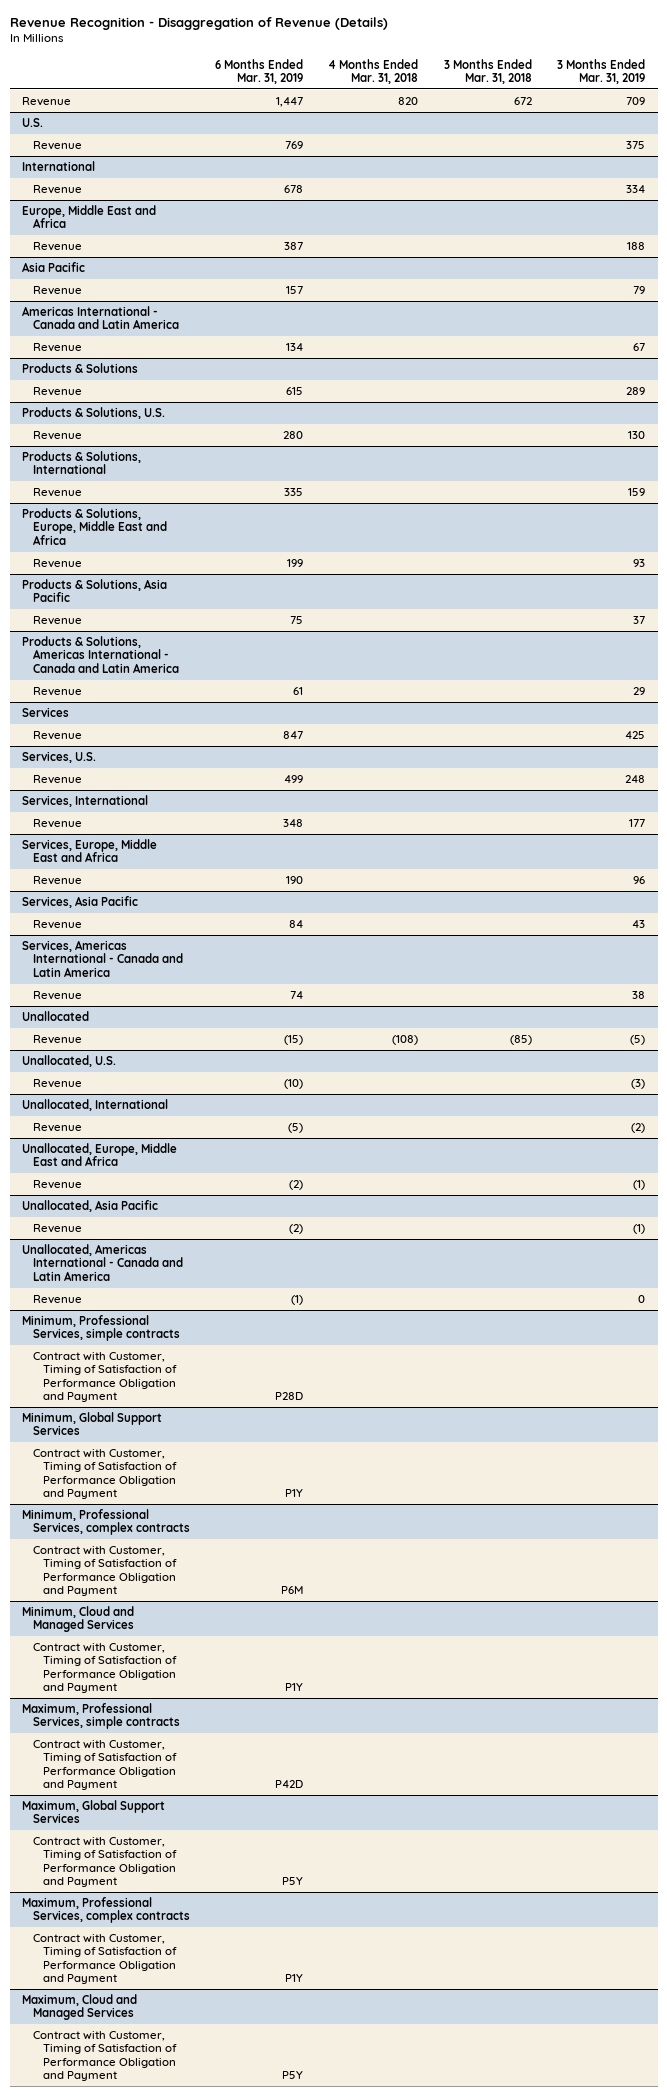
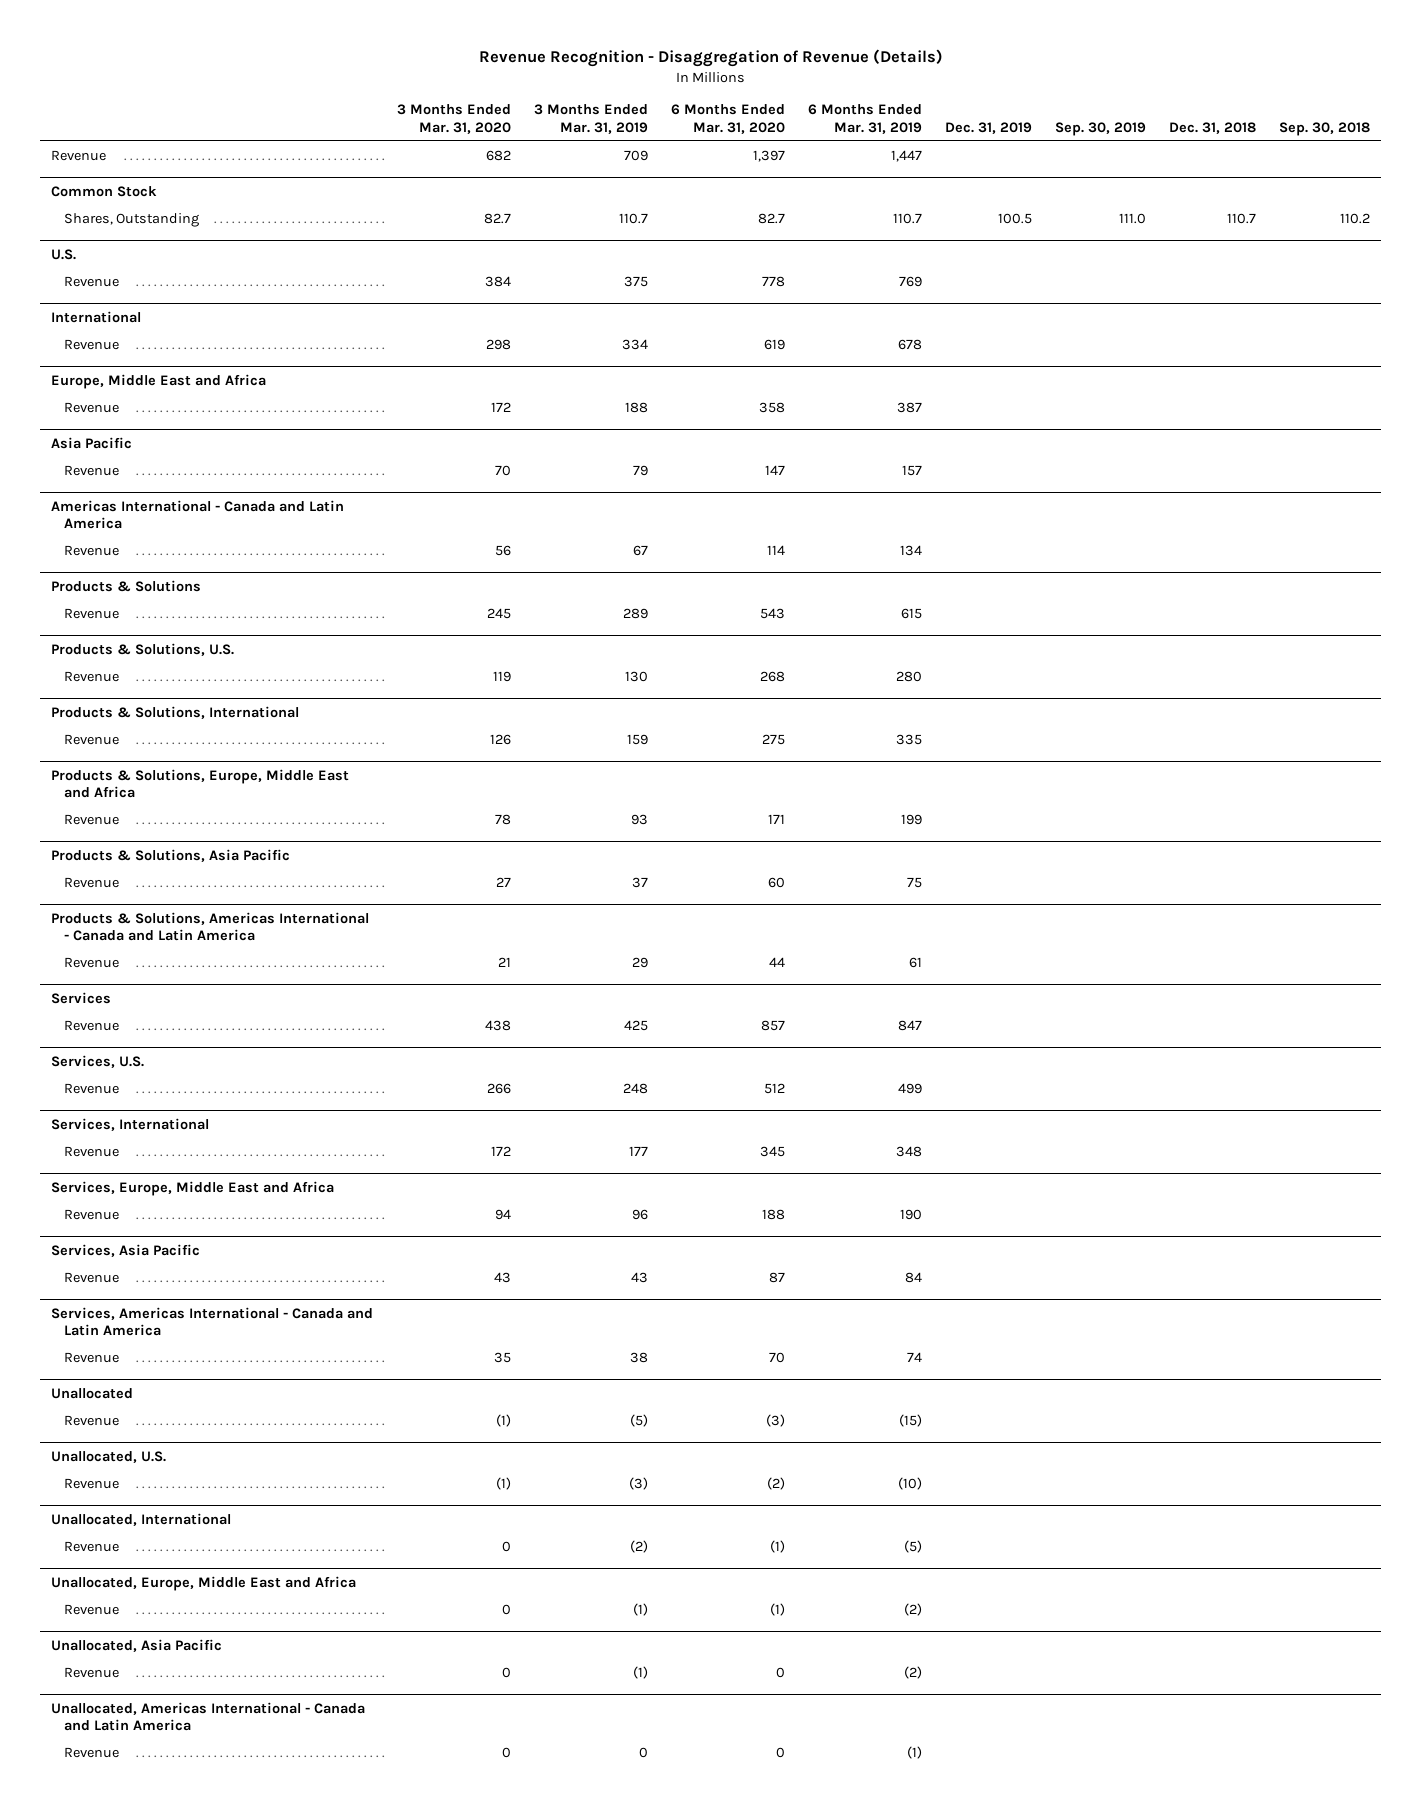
- | 6 Months Ended Mar. 31, 2019 | 4 Months Ended Mar. 31, 2018 | 3 Months Ended Mar. 31, 2018 | 3 Months Ended Mar. 31, 2019
+ | 3 Months Ended Mar. 31, 2020 | 3 Months Ended Mar. 31, 2019 | 6 Months Ended Mar. 31, 2020 | 6 Months Ended Mar. 31, 2019 | Dec. 31, 2019 | Sep. 30, 2019 | Dec. 31, 2018 | Sep. 30, 2018
+ Common Stock
+ Shares, Outstanding | 82.7 | 110.7 | 82.7 | 110.7 | 100.5 | 111.0 | 110.7 | 110.2
- Minimum, Professional Services, simple contracts
- Contract with Customer, Timing of Satisfaction of Performance Obligation and Payment | P28D | | |
- Minimum, Global Support Services
- Contract with Customer, Timing of Satisfaction of Performance Obligation and Payment | P1Y | | |
- Minimum, Professional Services, complex contracts
- Contract with Customer, Timing of Satisfaction of Performance Obligation and Payment | P6M | | |
- Minimum, Cloud and Managed Services
- Contract with Customer, Timing of Satisfaction of Performance Obligation and Payment | P1Y | | |
- Maximum, Professional Services, simple contracts
- Contract with Customer, Timing of Satisfaction of Performance Obligation and Payment | P42D | | |
- Maximum, Global Support Services
- Contract with Customer, Timing of Satisfaction of Performance Obligation and Payment | P5Y | | |
- Maximum, Professional Services, complex contracts
- Contract with Customer, Timing of Satisfaction of Performance Obligation and Payment | P1Y | | |
- Maximum, Cloud and Managed Services
- Contract with Customer, Timing of Satisfaction of Performance Obligation and Payment | P5Y | | |

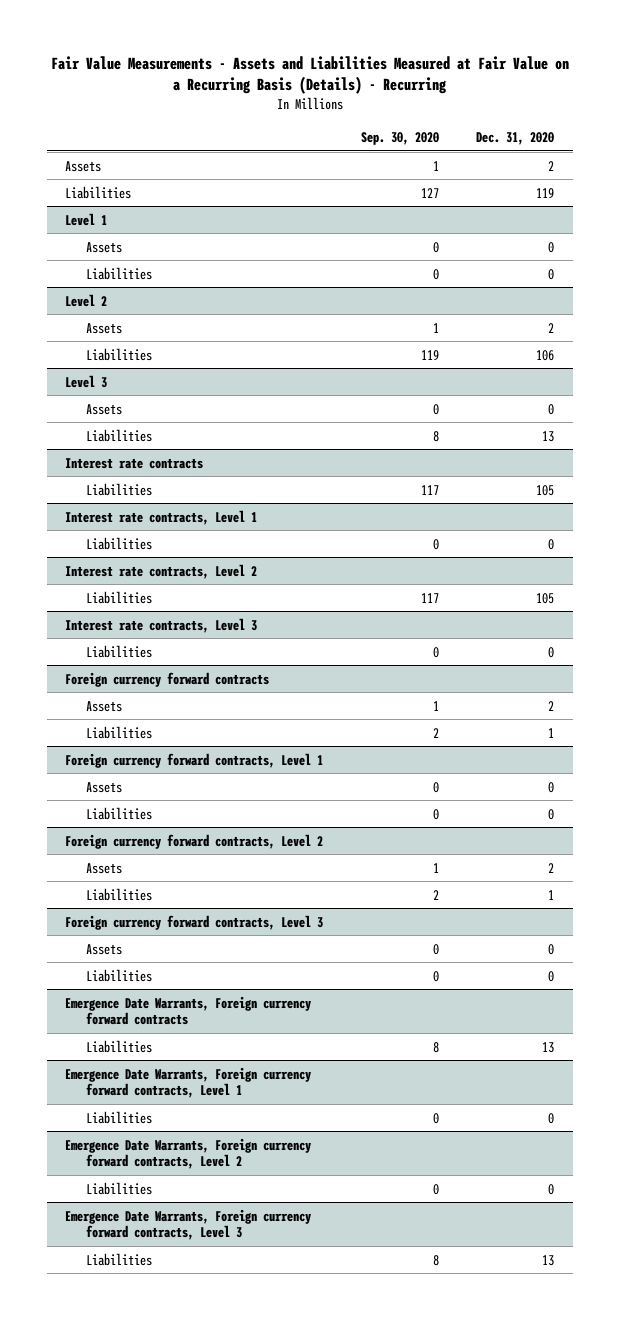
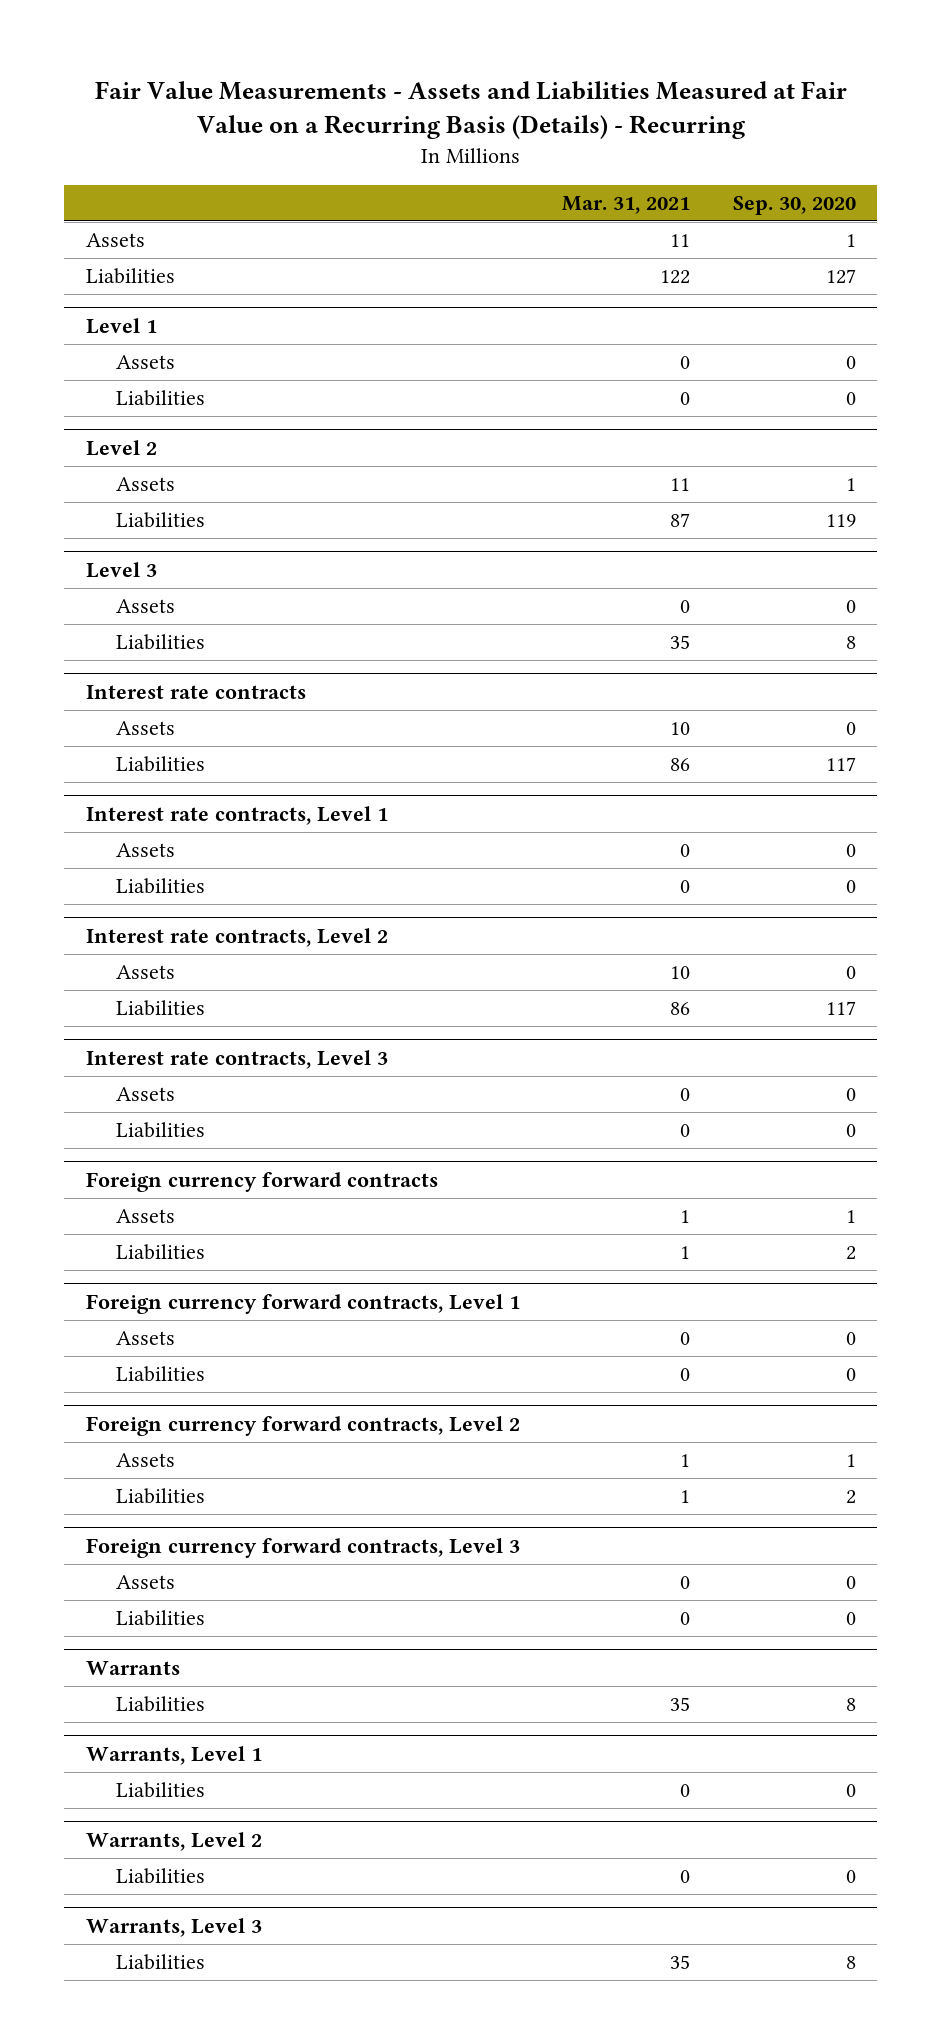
- | Sep. 30, 2020 | Dec. 31, 2020
+ | Mar. 31, 2021 | Sep. 30, 2020
@ Interest rate contracts
+ Assets | 10 | 0
@ Interest rate contracts, Level 1
+ Assets | 0 | 0
@ Interest rate contracts, Level 2
+ Assets | 10 | 0
@ Interest rate contracts, Level 3
+ Assets | 0 | 0
- Emergence Date Warrants, Foreign currency forward contracts
+ Warrants
- Emergence Date Warrants, Foreign currency forward contracts, Level 1
+ Warrants, Level 1
- Emergence Date Warrants, Foreign currency forward contracts, Level 2
+ Warrants, Level 2
- Emergence Date Warrants, Foreign currency forward contracts, Level 3
+ Warrants, Level 3

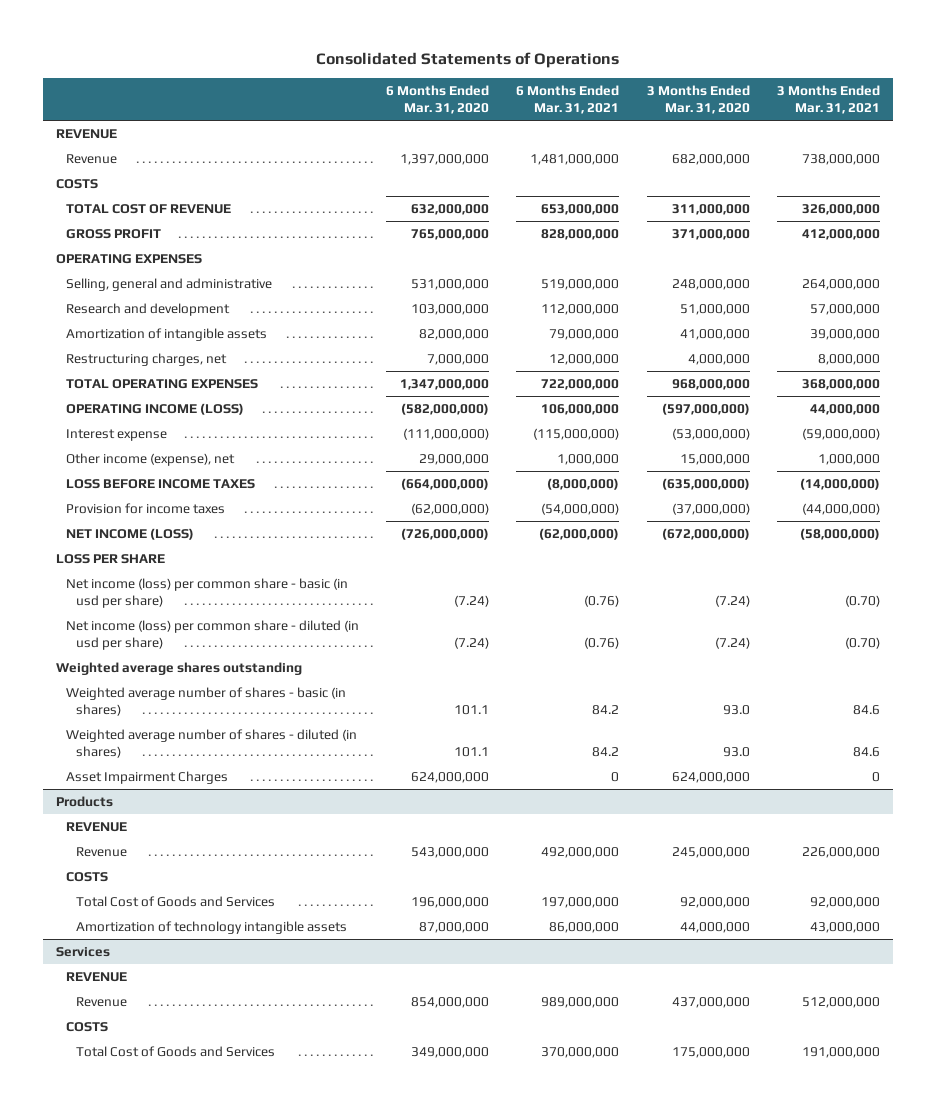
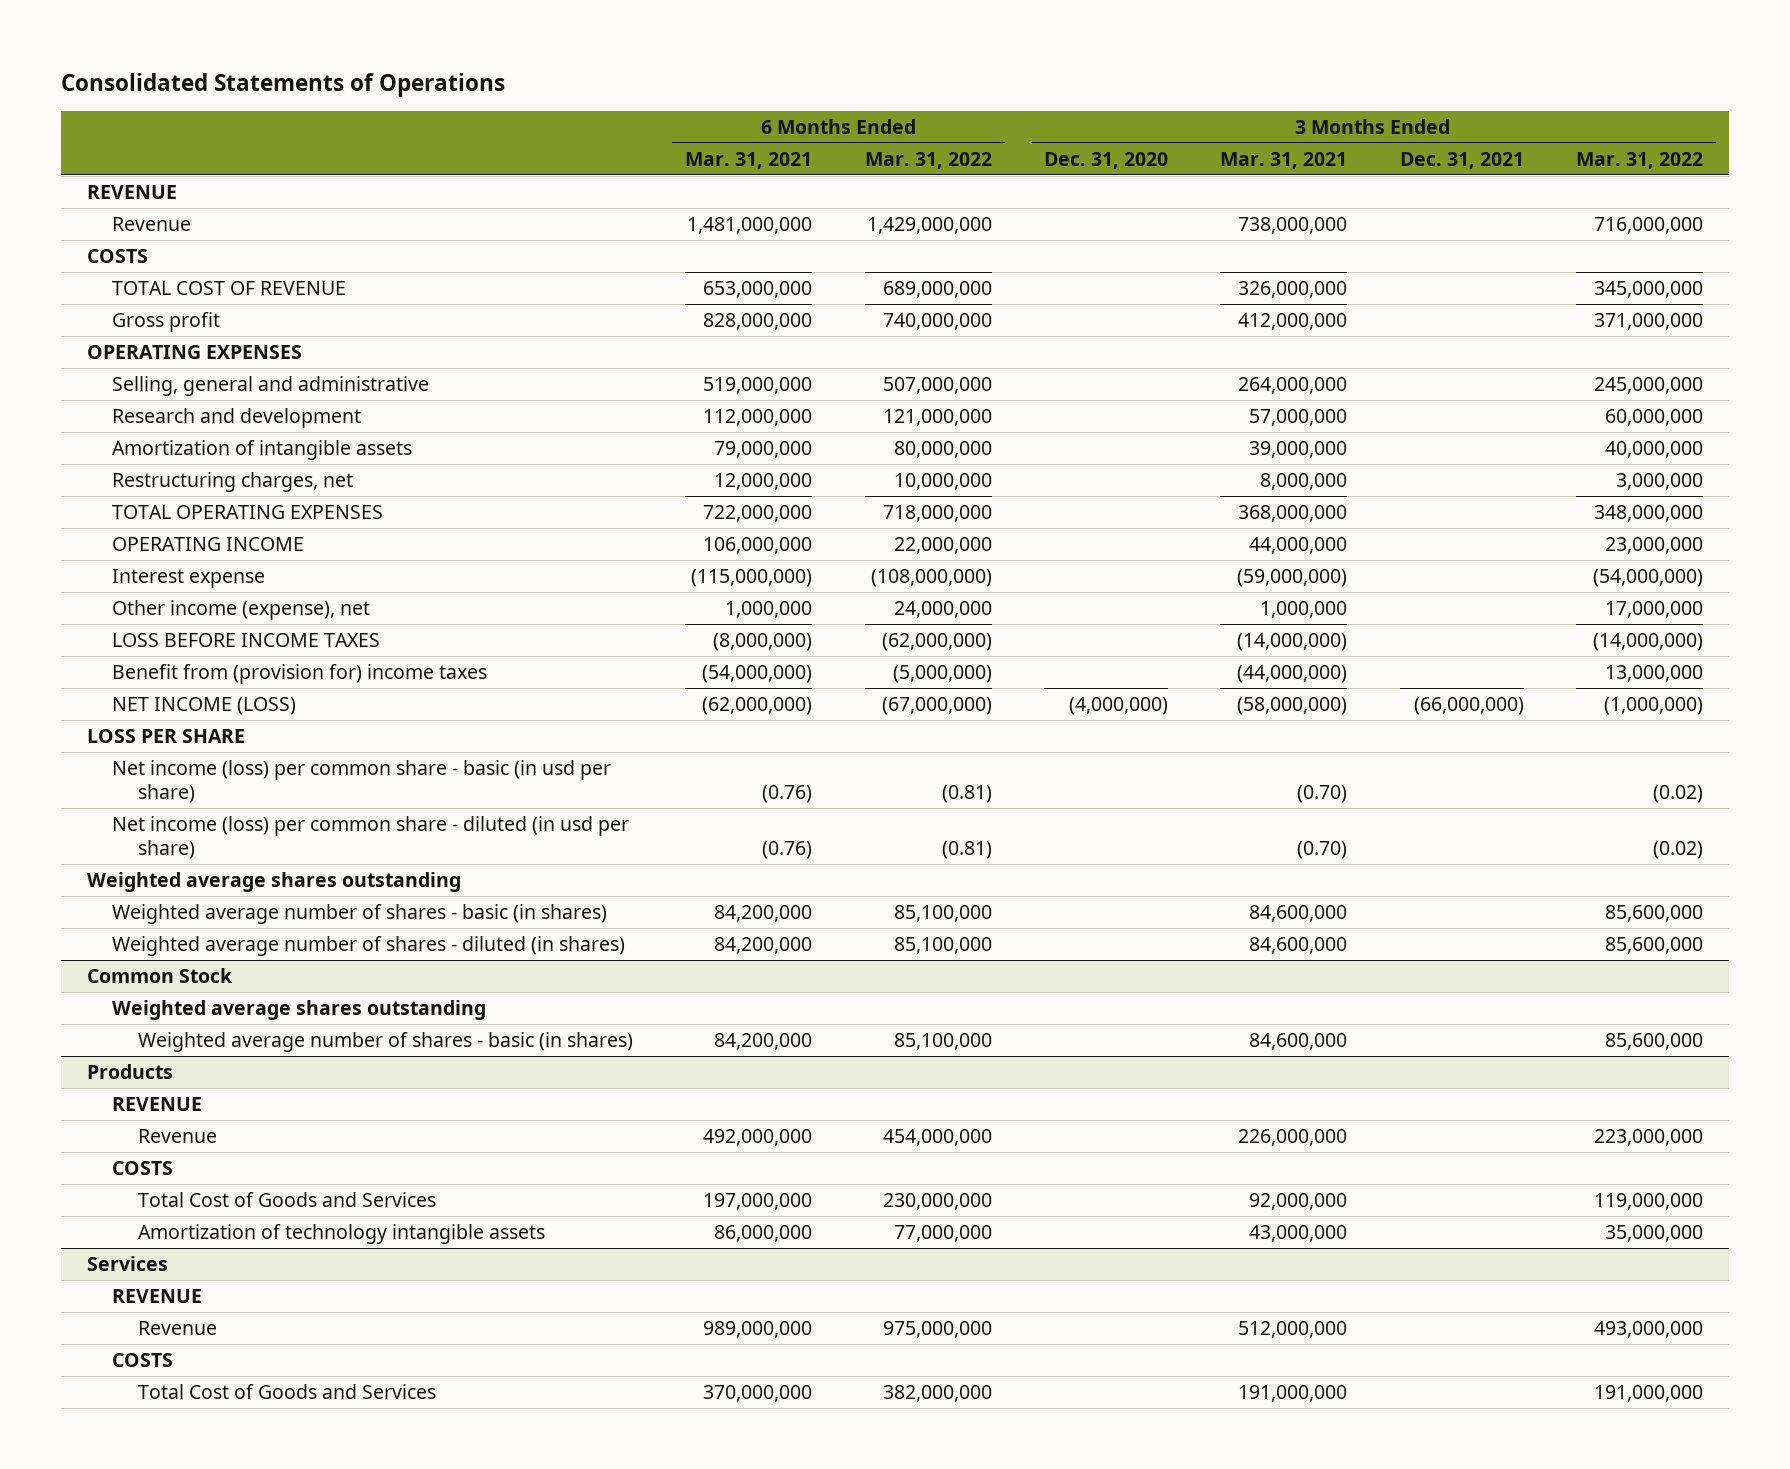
- | 6 Months Ended Mar. 31, 2020 | 6 Months Ended Mar. 31, 2021 | 3 Months Ended Mar. 31, 2020 | 3 Months Ended Mar. 31, 2021
+ | 6 Months Ended Mar. 31, 2021 | 6 Months Ended Mar. 31, 2022 | 3 Months Ended Dec. 31, 2020 | 3 Months Ended Mar. 31, 2021 | 3 Months Ended Dec. 31, 2021 | 3 Months Ended Mar. 31, 2022
- GROSS PROFIT | 765,000,000 | 828,000,000 | 371,000,000 | 412,000,000
+ Gross profit | 828,000,000 | 740,000,000 | | 412,000,000 | | 371,000,000
- OPERATING INCOME (LOSS) | (582,000,000) | 106,000,000 | (597,000,000) | 44,000,000
+ OPERATING INCOME | 106,000,000 | 22,000,000 | | 44,000,000 | | 23,000,000
- Provision for income taxes | (62,000,000) | (54,000,000) | (37,000,000) | (44,000,000)
+ Benefit from (provision for) income taxes | (54,000,000) | (5,000,000) | | (44,000,000) | | 13,000,000
- Weighted average number of shares - basic (in shares) | 101.1 | 84.2 | 93.0 | 84.6
- Weighted average number of shares - diluted (in shares) | 101.1 | 84.2 | 93.0 | 84.6
- Asset Impairment Charges | 624,000,000 | 0 | 624,000,000 | 0
+ Weighted average number of shares - basic (in shares) | 84,200,000 | 85,100,000 | | 84,600,000 | | 85,600,000
+ Weighted average number of shares - diluted (in shares) | 84,200,000 | 85,100,000 | | 84,600,000 | | 85,600,000
+ Common Stock
+ Weighted average shares outstanding
+ Weighted average number of shares - basic (in shares) | 84,200,000 | 85,100,000 | | 84,600,000 | | 85,600,000

